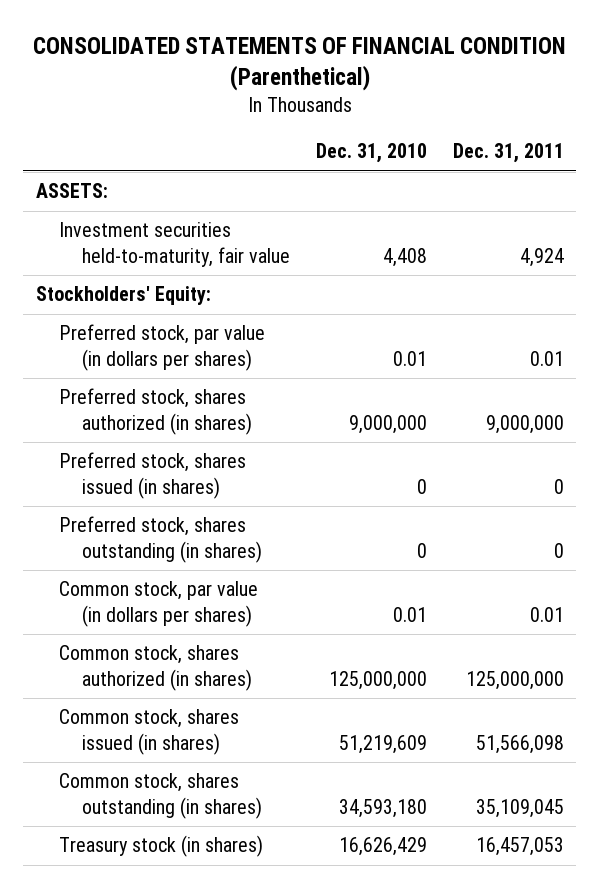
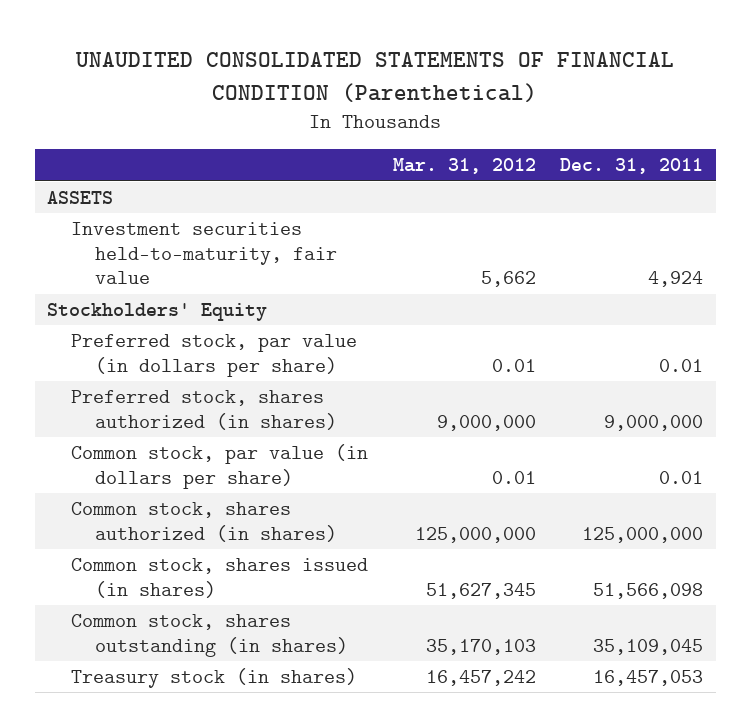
- CONSOLIDATED STATEMENTS OF FINANCIAL CONDITION (Parenthetical)
+ UNAUDITED CONSOLIDATED STATEMENTS OF FINANCIAL CONDITION (Parenthetical)
- | Dec. 31, 2010 | Dec. 31, 2011
+ | Mar. 31, 2012 | Dec. 31, 2011
- ASSETS:
+ ASSETS
- Stockholders' Equity:
- Preferred stock, par value (in dollars per shares) | 0.01 | 0.01
+ Stockholders' Equity
+ Preferred stock, par value (in dollars per share) | 0.01 | 0.01
- Preferred stock, shares issued (in shares) | 0 | 0
- Preferred stock, shares outstanding (in shares) | 0 | 0
- Common stock, par value (in dollars per shares) | 0.01 | 0.01
+ Common stock, par value (in dollars per share) | 0.01 | 0.01

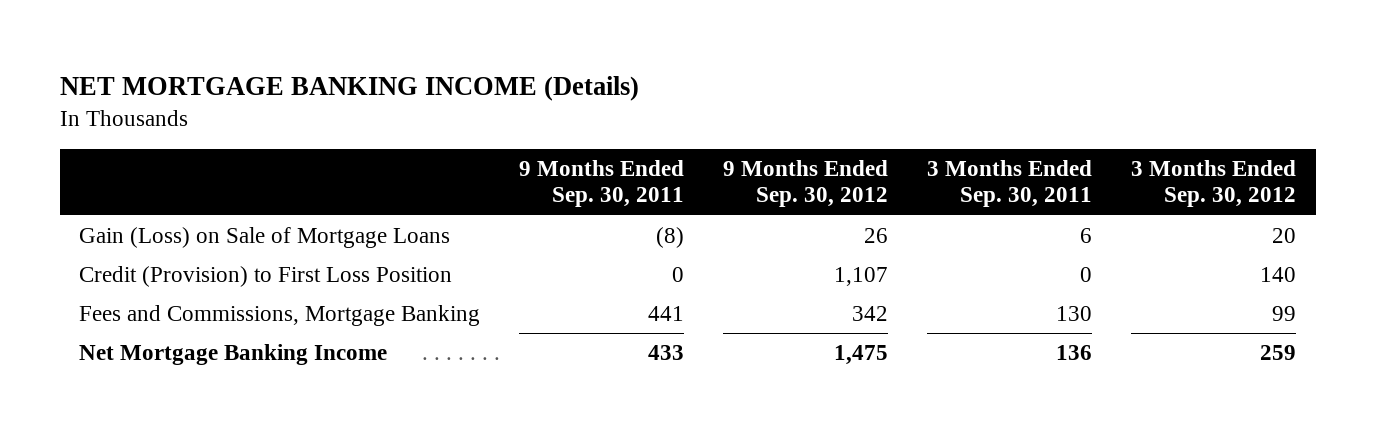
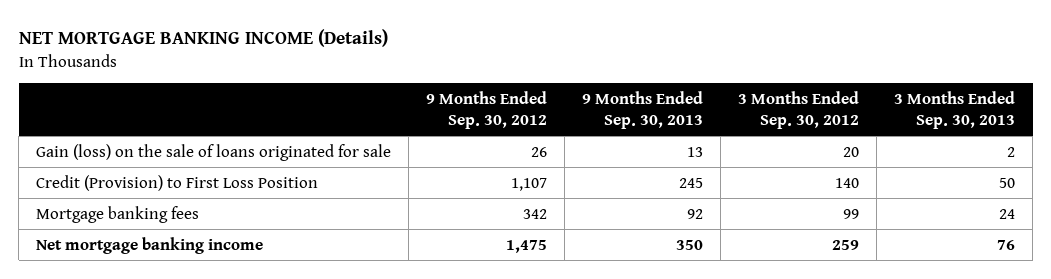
- | 9 Months Ended Sep. 30, 2011 | 9 Months Ended Sep. 30, 2012 | 3 Months Ended Sep. 30, 2011 | 3 Months Ended Sep. 30, 2012
+ | 9 Months Ended Sep. 30, 2012 | 9 Months Ended Sep. 30, 2013 | 3 Months Ended Sep. 30, 2012 | 3 Months Ended Sep. 30, 2013
- Gain (Loss) on Sale of Mortgage Loans | (8) | 26 | 6 | 20
+ Gain (loss) on the sale of loans originated for sale | 26 | 13 | 20 | 2
- Fees and Commissions, Mortgage Banking | 441 | 342 | 130 | 99
- Net Mortgage Banking Income | 433 | 1,475 | 136 | 259
+ Mortgage banking fees | 342 | 92 | 99 | 24
+ Net mortgage banking income | 1,475 | 350 | 259 | 76

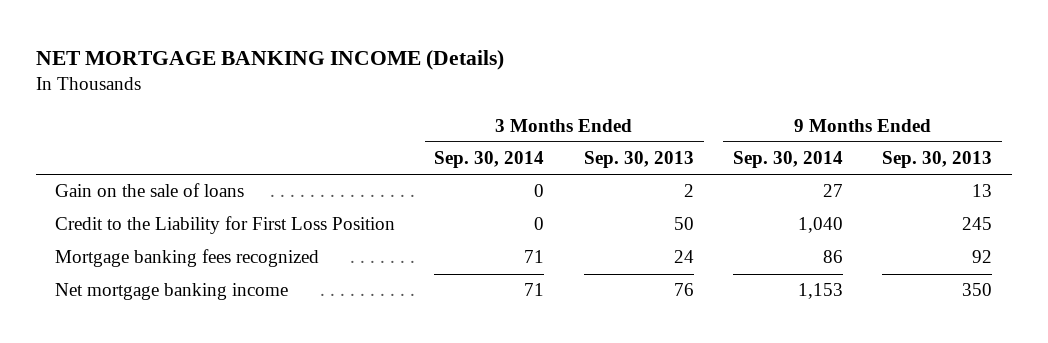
- | 9 Months Ended Sep. 30, 2012 | 9 Months Ended Sep. 30, 2013 | 3 Months Ended Sep. 30, 2012 | 3 Months Ended Sep. 30, 2013
+ | 3 Months Ended Sep. 30, 2014 | 3 Months Ended Sep. 30, 2013 | 9 Months Ended Sep. 30, 2014 | 9 Months Ended Sep. 30, 2013
- Gain (loss) on the sale of loans originated for sale | 26 | 13 | 20 | 2
- Credit (Provision) to First Loss Position | 1,107 | 245 | 140 | 50
- Mortgage banking fees | 342 | 92 | 99 | 24
+ Gain on the sale of loans | 0 | 2 | 27 | 13
+ Credit to the Liability for First Loss Position | 0 | 50 | 1,040 | 245
+ Mortgage banking fees recognized | 71 | 24 | 86 | 92

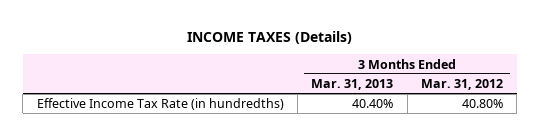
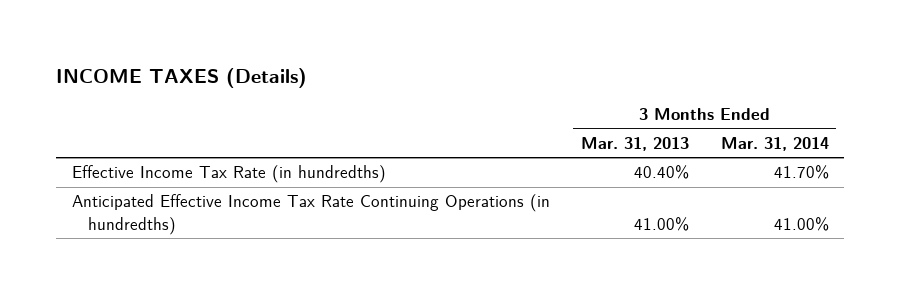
- | 3 Months Ended Mar. 31, 2013 | 3 Months Ended Mar. 31, 2012
+ | 3 Months Ended Mar. 31, 2013 | 3 Months Ended Mar. 31, 2014
+ Anticipated Effective Income Tax Rate Continuing Operations (in hundredths) | 41.00% | 41.00%

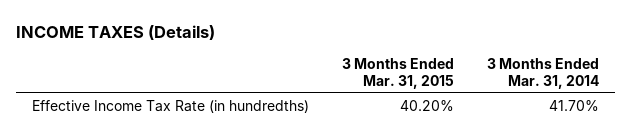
- | 3 Months Ended Mar. 31, 2013 | 3 Months Ended Mar. 31, 2014
+ | 3 Months Ended Mar. 31, 2015 | 3 Months Ended Mar. 31, 2014
- Anticipated Effective Income Tax Rate Continuing Operations (in hundredths) | 41.00% | 41.00%

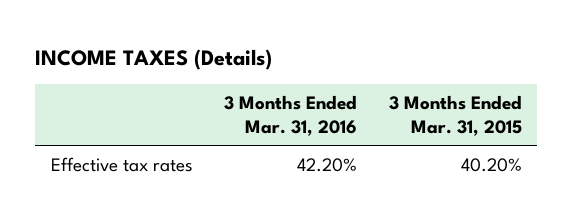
- | 3 Months Ended Mar. 31, 2015 | 3 Months Ended Mar. 31, 2014
+ | 3 Months Ended Mar. 31, 2016 | 3 Months Ended Mar. 31, 2015
- Effective Income Tax Rate (in hundredths) | 40.20% | 41.70%
+ Effective tax rates | 42.20% | 40.20%

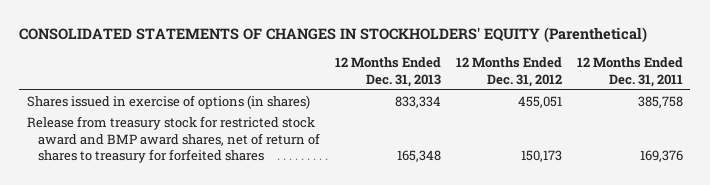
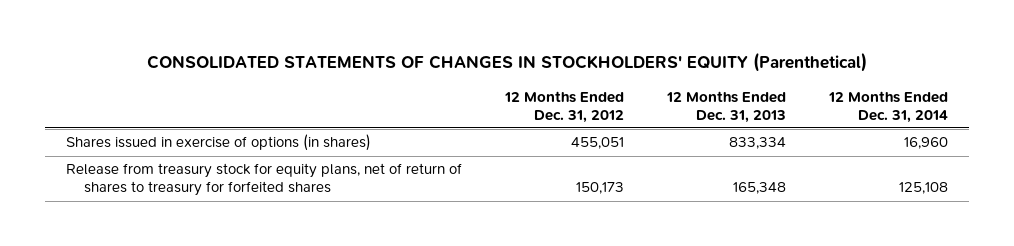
- | 12 Months Ended Dec. 31, 2013 | 12 Months Ended Dec. 31, 2012 | 12 Months Ended Dec. 31, 2011
+ | 12 Months Ended Dec. 31, 2012 | 12 Months Ended Dec. 31, 2013 | 12 Months Ended Dec. 31, 2014
- Release from treasury stock for restricted stock award and BMP award shares, net of return of shares to treasury for forfeited shares | 165,348 | 150,173 | 169,376
+ Release from treasury stock for equity plans, net of return of shares to treasury for forfeited shares | 150,173 | 165,348 | 125,108

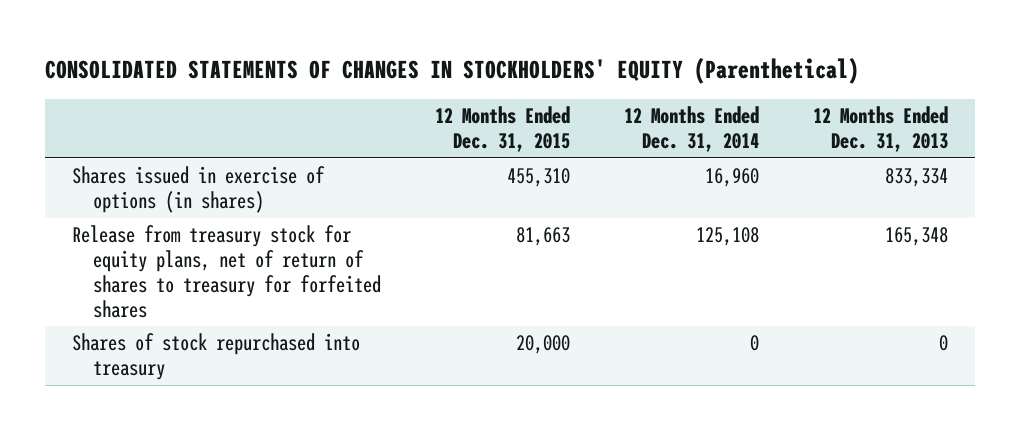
- | 12 Months Ended Dec. 31, 2012 | 12 Months Ended Dec. 31, 2013 | 12 Months Ended Dec. 31, 2014
+ | 12 Months Ended Dec. 31, 2015 | 12 Months Ended Dec. 31, 2014 | 12 Months Ended Dec. 31, 2013
+ Shares of stock repurchased into treasury | 20,000 | 0 | 0

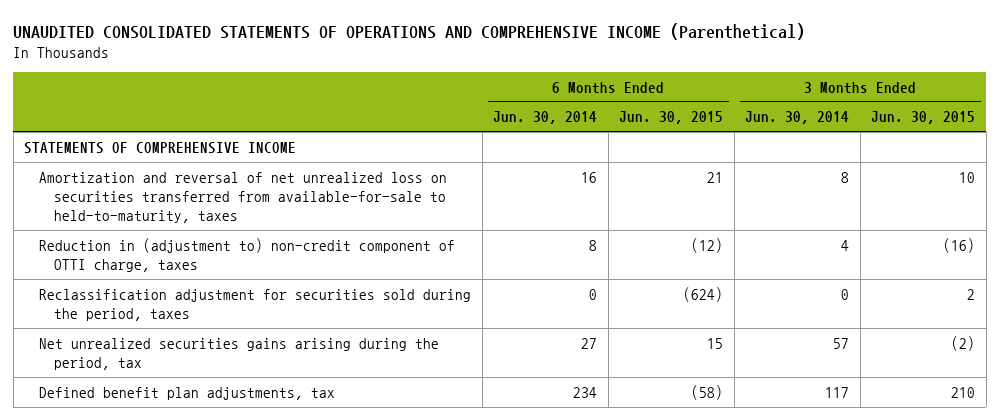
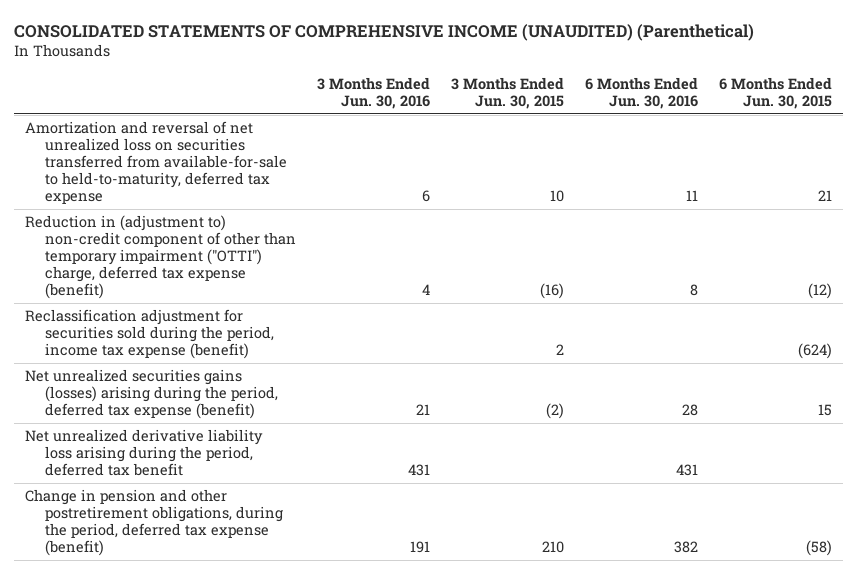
- UNAUDITED CONSOLIDATED STATEMENTS OF OPERATIONS AND COMPREHENSIVE INCOME (Parenthetical)
+ CONSOLIDATED STATEMENTS OF COMPREHENSIVE INCOME (UNAUDITED) (Parenthetical)
- | 6 Months Ended Jun. 30, 2014 | 6 Months Ended Jun. 30, 2015 | 3 Months Ended Jun. 30, 2014 | 3 Months Ended Jun. 30, 2015
+ | 3 Months Ended Jun. 30, 2016 | 3 Months Ended Jun. 30, 2015 | 6 Months Ended Jun. 30, 2016 | 6 Months Ended Jun. 30, 2015
- STATEMENTS OF COMPREHENSIVE INCOME
- Amortization and reversal of net unrealized loss on securities transferred from available-for-sale to held-to-maturity, taxes | 16 | 21 | 8 | 10
- Reduction in (adjustment to) non-credit component of OTTI charge, taxes | 8 | (12) | 4 | (16)
- Reclassification adjustment for securities sold during the period, taxes | 0 | (624) | 0 | 2
- Net unrealized securities gains arising during the period, tax | 27 | 15 | 57 | (2)
- Defined benefit plan adjustments, tax | 234 | (58) | 117 | 210
+ Amortization and reversal of net unrealized loss on securities transferred from available-for-sale to held-to-maturity, deferred tax expense | 6 | 10 | 11 | 21
+ Reduction in (adjustment to) non-credit component of other than temporary impairment ("OTTI") charge, deferred tax expense (benefit) | 4 | (16) | 8 | (12)
+ Reclassification adjustment for securities sold during the period, income tax expense (benefit) | | 2 | | (624)
+ Net unrealized securities gains (losses) arising during the period, deferred tax expense (benefit) | 21 | (2) | 28 | 15
+ Net unrealized derivative liability loss arising during the period, deferred tax benefit | 431 | | 431 |
+ Change in pension and other postretirement obligations, during the period, deferred tax expense (benefit) | 191 | 210 | 382 | (58)

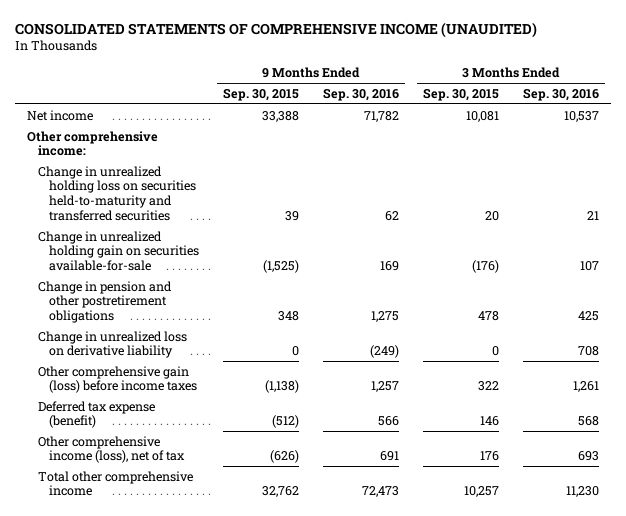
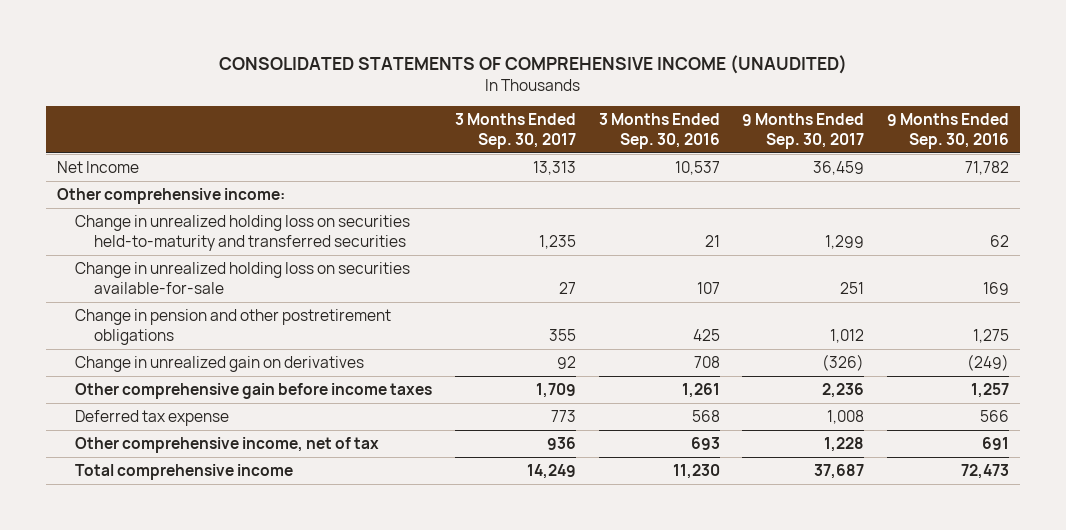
- | 9 Months Ended Sep. 30, 2015 | 9 Months Ended Sep. 30, 2016 | 3 Months Ended Sep. 30, 2015 | 3 Months Ended Sep. 30, 2016
+ | 3 Months Ended Sep. 30, 2017 | 3 Months Ended Sep. 30, 2016 | 9 Months Ended Sep. 30, 2017 | 9 Months Ended Sep. 30, 2016
- Net income | 33,388 | 71,782 | 10,081 | 10,537
+ Net Income | 13,313 | 10,537 | 36,459 | 71,782
- Change in unrealized holding gain on securities available-for-sale | (1,525) | 169 | (176) | 107
+ Change in unrealized holding loss on securities available-for-sale | 27 | 107 | 251 | 169
- Change in unrealized loss on derivative liability | 0 | (249) | 0 | 708
- Other comprehensive gain (loss) before income taxes | (1,138) | 1,257 | 322 | 1,261
- Deferred tax expense (benefit) | (512) | 566 | 146 | 568
- Other comprehensive income (loss), net of tax | (626) | 691 | 176 | 693
- Total other comprehensive income | 32,762 | 72,473 | 10,257 | 11,230
+ Change in unrealized gain on derivatives | 92 | 708 | (326) | (249)
+ Other comprehensive gain before income taxes | 1,709 | 1,261 | 2,236 | 1,257
+ Deferred tax expense | 773 | 568 | 1,008 | 566
+ Other comprehensive income, net of tax | 936 | 693 | 1,228 | 691
+ Total comprehensive income | 14,249 | 11,230 | 37,687 | 72,473

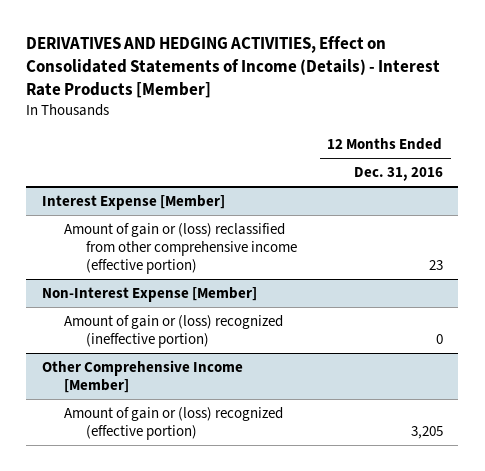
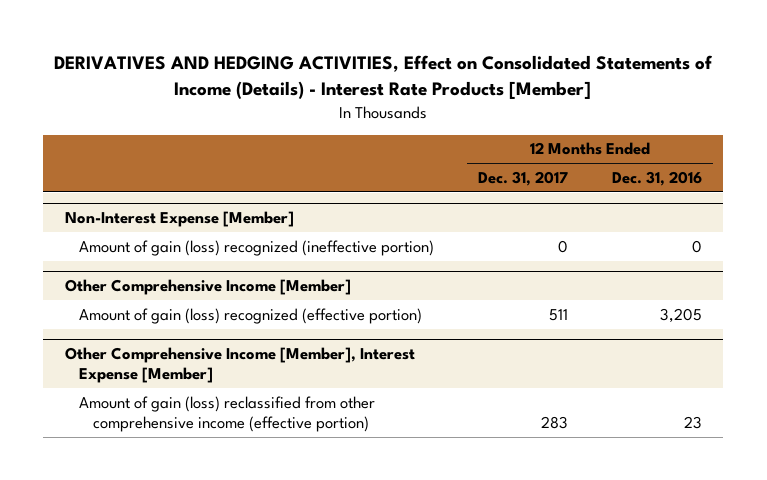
- | 12 Months Ended Dec. 31, 2016
+ | 12 Months Ended Dec. 31, 2017 | 12 Months Ended Dec. 31, 2016
- Interest Expense [Member]
- Amount of gain or (loss) reclassified from other comprehensive income (effective portion) | 23
@ Non-Interest Expense [Member]
- Amount of gain or (loss) recognized (ineffective portion) | 0
+ Amount of gain (loss) recognized (ineffective portion) | 0 | 0
@ Other Comprehensive Income [Member]
- Amount of gain or (loss) recognized (effective portion) | 3,205
+ Amount of gain (loss) recognized (effective portion) | 511 | 3,205
+ Other Comprehensive Income [Member], Interest Expense [Member]
+ Amount of gain (loss) reclassified from other comprehensive income (effective portion) | 283 | 23

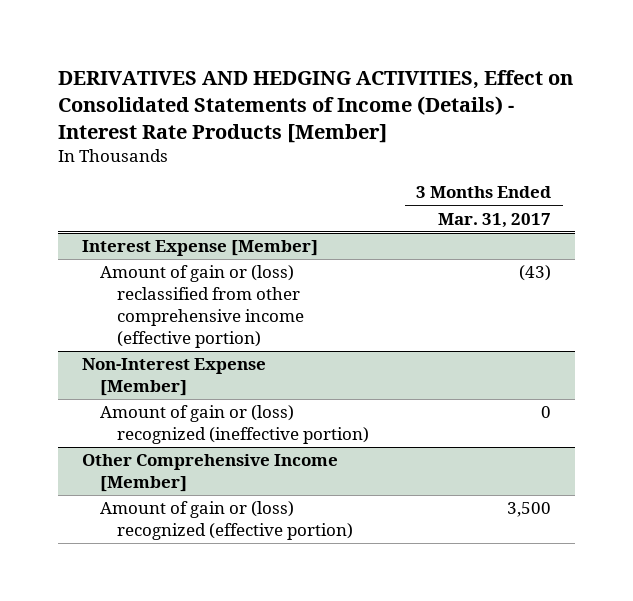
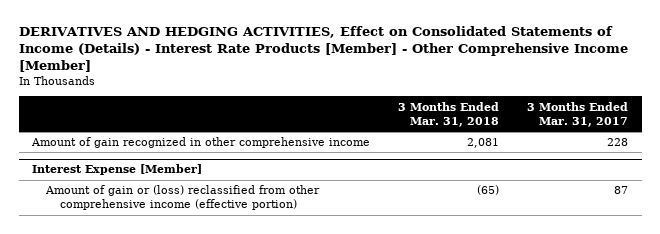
- DERIVATIVES AND HEDGING ACTIVITIES, Effect on Consolidated Statements of Income (Details) - Interest Rate Products [Member]
+ DERIVATIVES AND HEDGING ACTIVITIES, Effect on Consolidated Statements of Income (Details) - Interest Rate Products [Member] - Other Comprehensive Income [Member]
- | 3 Months Ended Mar. 31, 2017
+ | 3 Months Ended Mar. 31, 2018 | 3 Months Ended Mar. 31, 2017
+ Amount of gain recognized in other comprehensive income | 2,081 | 228
@ Interest Expense [Member]
- Amount of gain or (loss) reclassified from other comprehensive income (effective portion) | (43)
- Non-Interest Expense [Member]
- Amount of gain or (loss) recognized (ineffective portion) | 0
- Other Comprehensive Income [Member]
- Amount of gain or (loss) recognized (effective portion) | 3,500
@ Interest Expense [Member]
+ Amount of gain or (loss) reclassified from other comprehensive income (effective portion) | (65) | 87

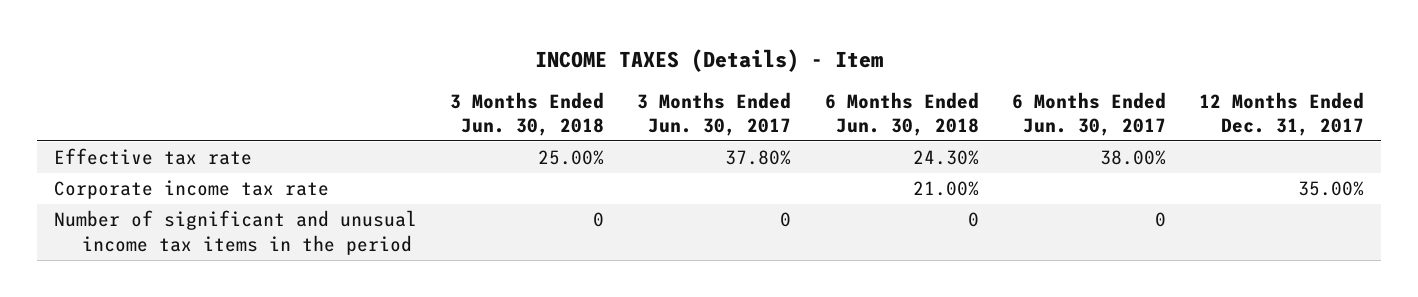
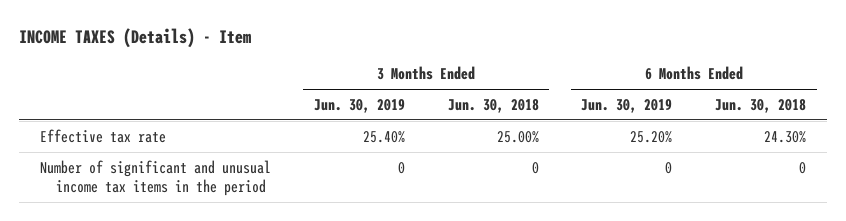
- | 3 Months Ended Jun. 30, 2018 | 3 Months Ended Jun. 30, 2017 | 6 Months Ended Jun. 30, 2018 | 6 Months Ended Jun. 30, 2017 | 12 Months Ended Dec. 31, 2017
+ | 3 Months Ended Jun. 30, 2019 | 3 Months Ended Jun. 30, 2018 | 6 Months Ended Jun. 30, 2019 | 6 Months Ended Jun. 30, 2018
- Corporate income tax rate | | | 21.00% | | 35.00%

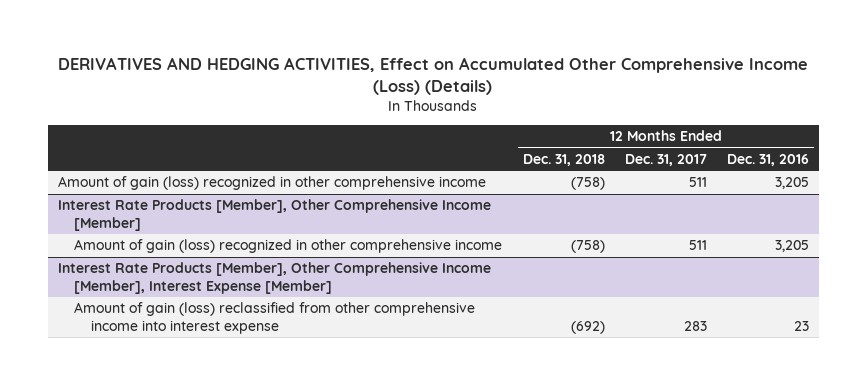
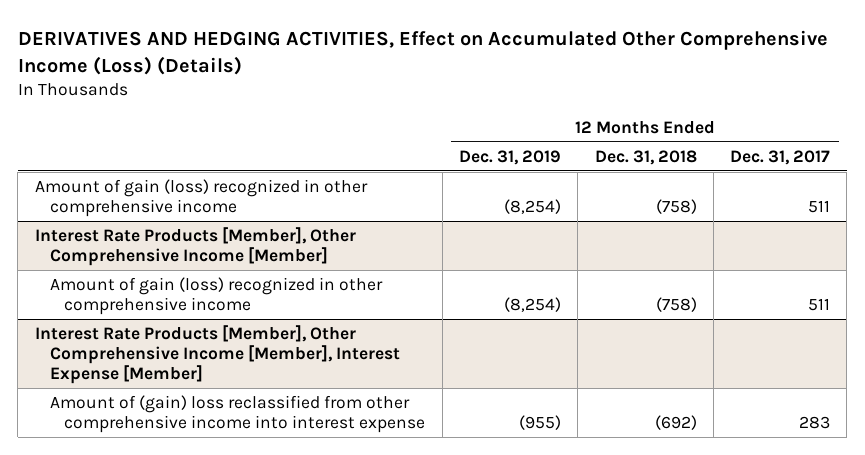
- | 12 Months Ended Dec. 31, 2018 | 12 Months Ended Dec. 31, 2017 | 12 Months Ended Dec. 31, 2016
+ | 12 Months Ended Dec. 31, 2019 | 12 Months Ended Dec. 31, 2018 | 12 Months Ended Dec. 31, 2017
@ Interest Rate Products [Member], Other Comprehensive Income [Member], Interest Expense [Member]
- Amount of gain (loss) reclassified from other comprehensive income into interest expense | (692) | 283 | 23
+ Amount of (gain) loss reclassified from other comprehensive income into interest expense | (955) | (692) | 283

